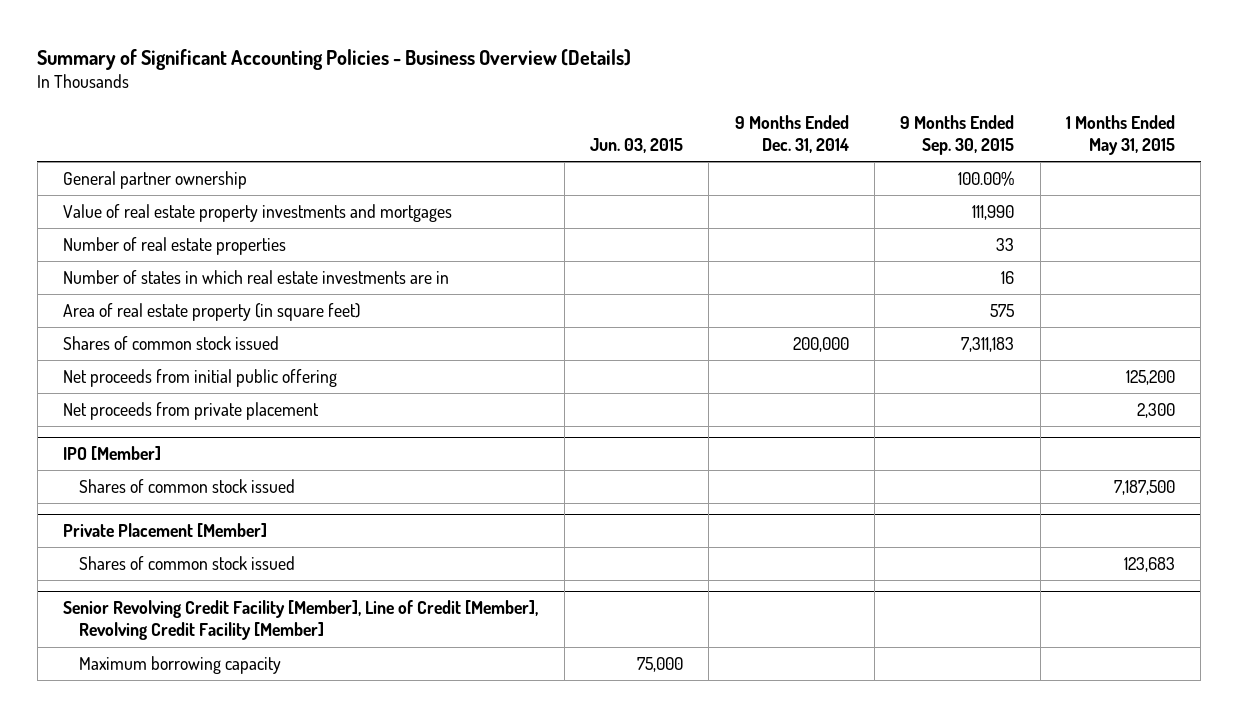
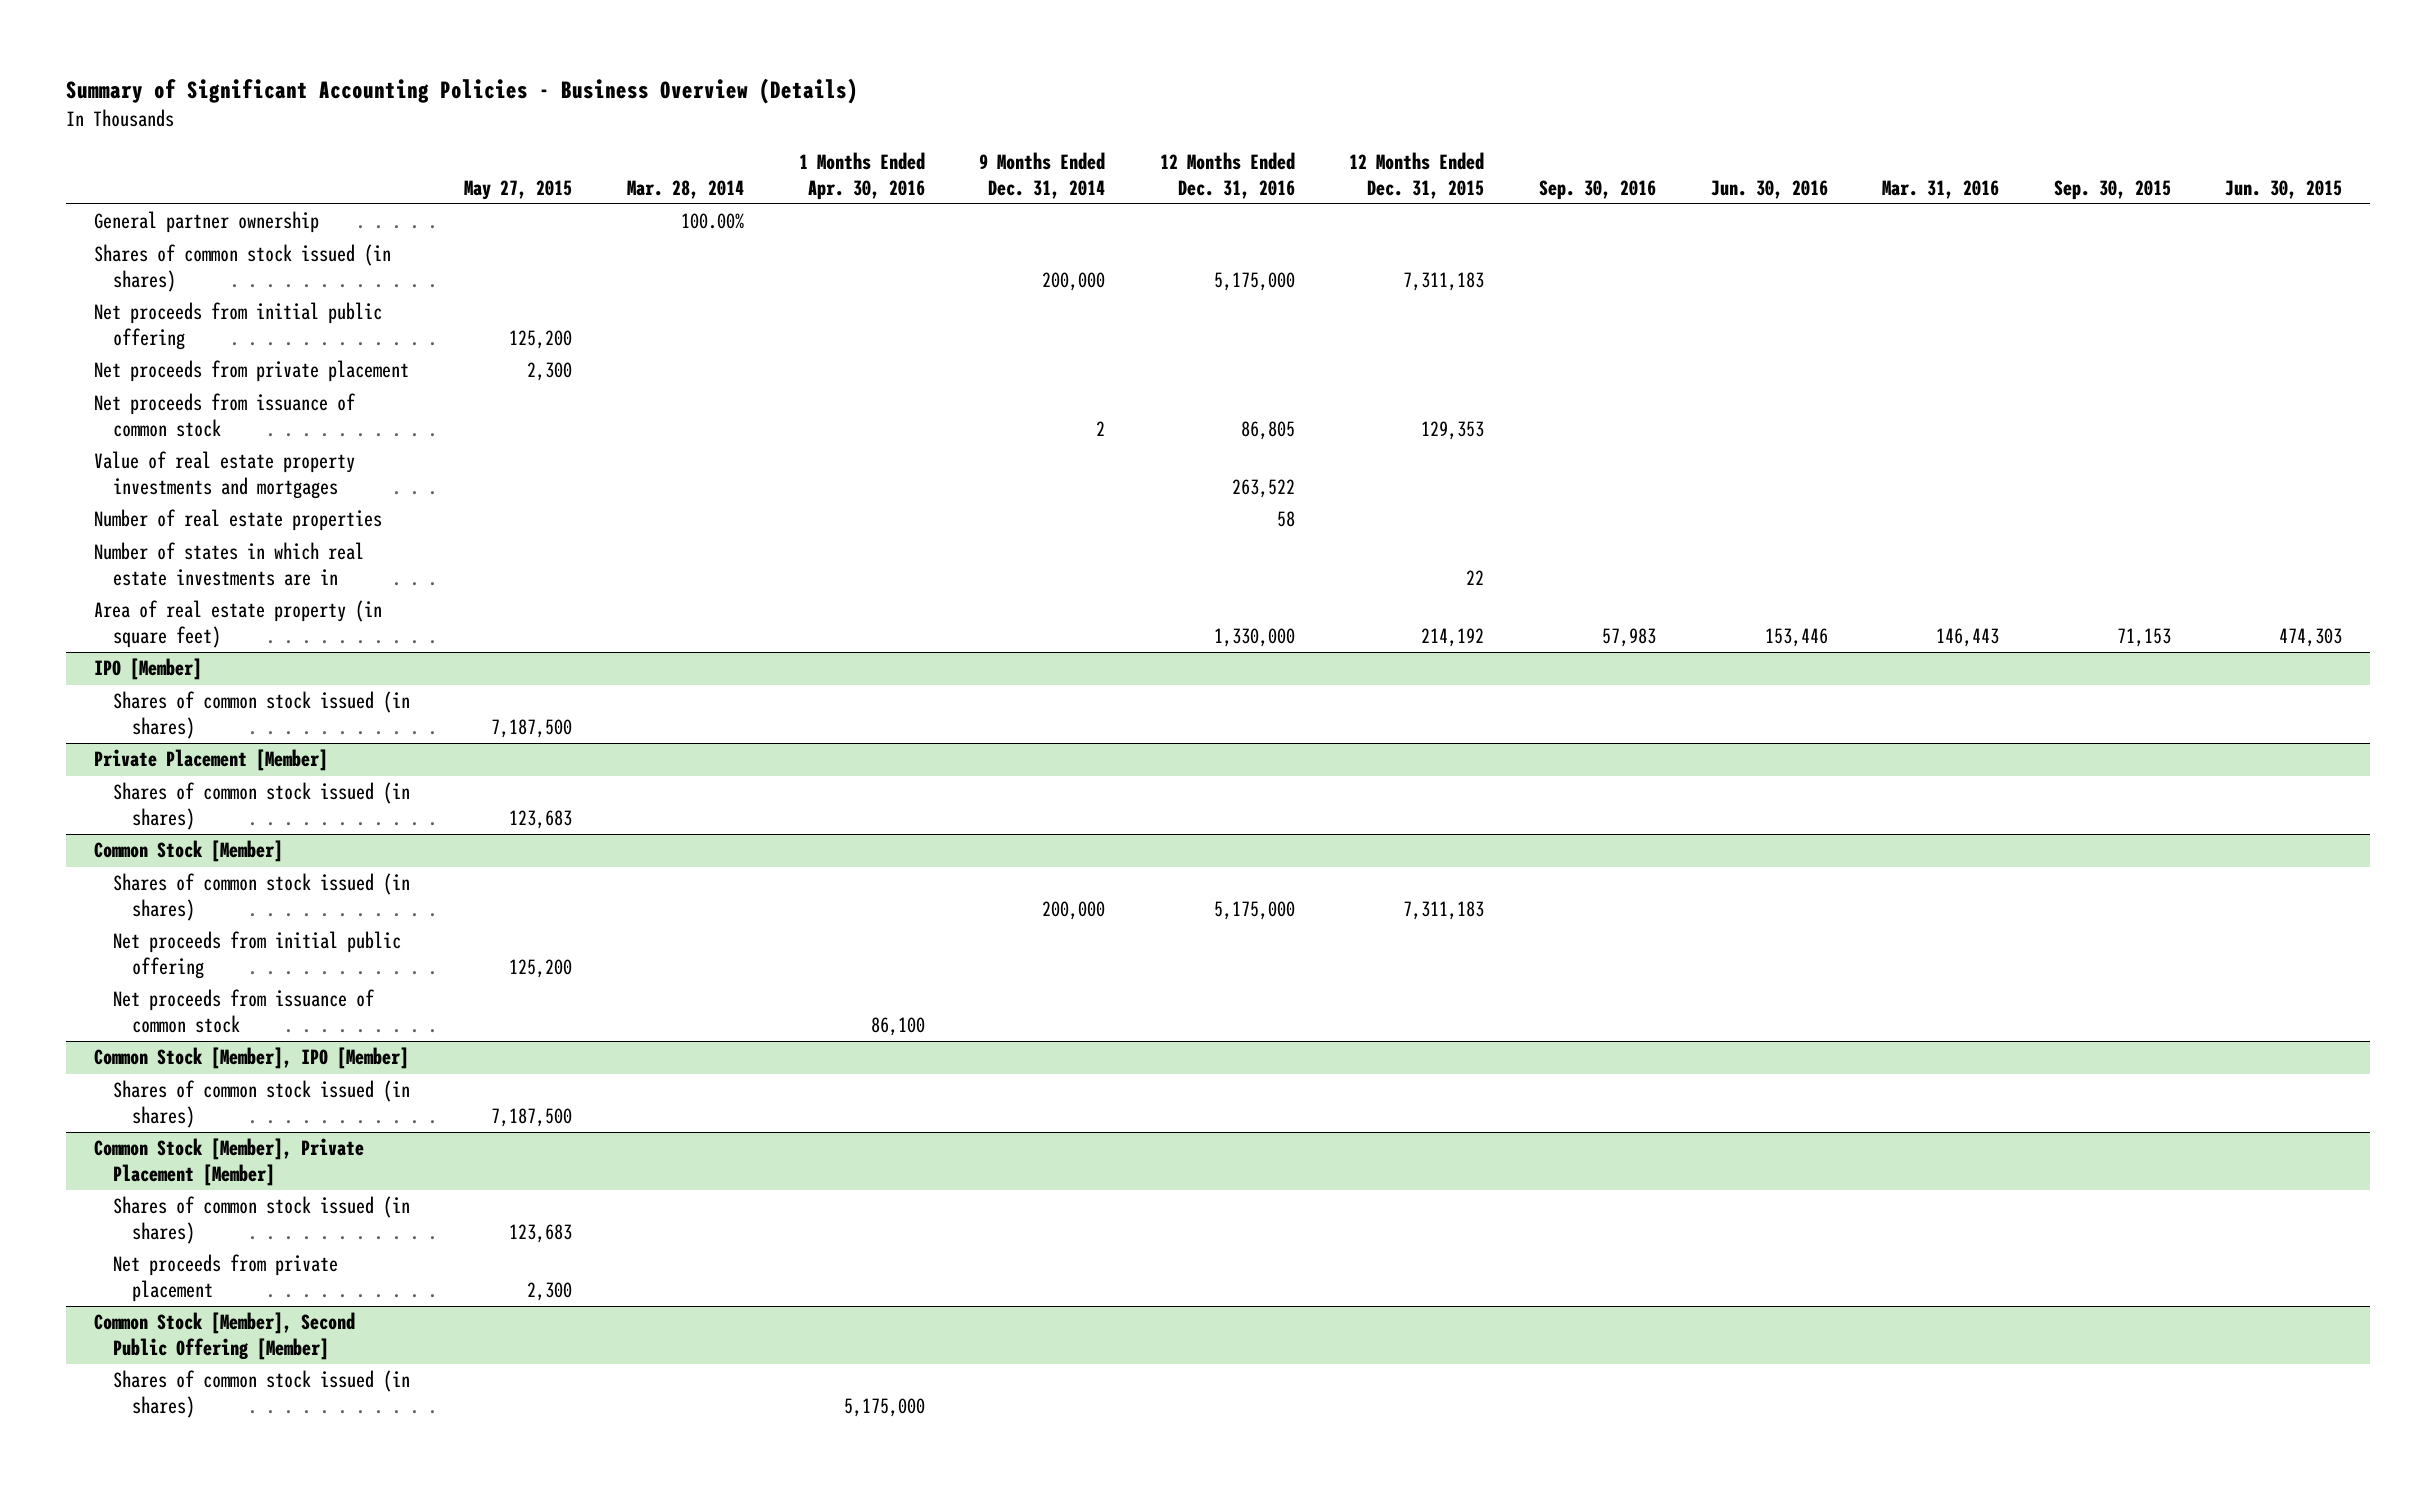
- | Jun. 03, 2015 | 9 Months Ended Dec. 31, 2014 | 9 Months Ended Sep. 30, 2015 | 1 Months Ended May 31, 2015
+ | May 27, 2015 | Mar. 28, 2014 | 1 Months Ended Apr. 30, 2016 | 9 Months Ended Dec. 31, 2014 | 12 Months Ended Dec. 31, 2016 | 12 Months Ended Dec. 31, 2015 | Sep. 30, 2016 | Jun. 30, 2016 | Mar. 31, 2016 | Sep. 30, 2015 | Jun. 30, 2015
+ Shares of common stock issued (in shares) | | | | 200,000 | 5,175,000 | 7,311,183 | | | | |
moved up: Net proceeds from initial public offering | 125,200 | | | | | | | | | |
moved up: Net proceeds from private placement | 2,300 | | | | | | | | | |
+ Net proceeds from issuance of common stock | | | | 2 | 86,805 | 129,353 | | | | |
- Shares of common stock issued | | 200,000 | 7,311,183 |
@ IPO [Member]
- Shares of common stock issued | | | | 7,187,500
+ Shares of common stock issued (in shares) | 7,187,500 | | | | | | | | | |
@ Private Placement [Member]
- Shares of common stock issued | | | | 123,683
- Senior Revolving Credit Facility [Member], Line of Credit [Member], Revolving Credit Facility [Member]
- Maximum borrowing capacity | 75,000 | | |
@ Private Placement [Member]
+ Shares of common stock issued (in shares) | 123,683 | | | | | | | | | |
+ Common Stock [Member]
+ Shares of common stock issued (in shares) | | | | 200,000 | 5,175,000 | 7,311,183 | | | | |
+ Net proceeds from initial public offering | 125,200 | | | | | | | | | |
+ Net proceeds from issuance of common stock | | | 86,100 | | | | | | | |
+ Common Stock [Member], IPO [Member]
+ Shares of common stock issued (in shares) | 7,187,500 | | | | | | | | | |
+ Common Stock [Member], Private Placement [Member]
+ Shares of common stock issued (in shares) | 123,683 | | | | | | | | | |
+ Net proceeds from private placement | 2,300 | | | | | | | | | |
+ Common Stock [Member], Second Public Offering [Member]
+ Shares of common stock issued (in shares) | | | 5,175,000 | | | | | | | |

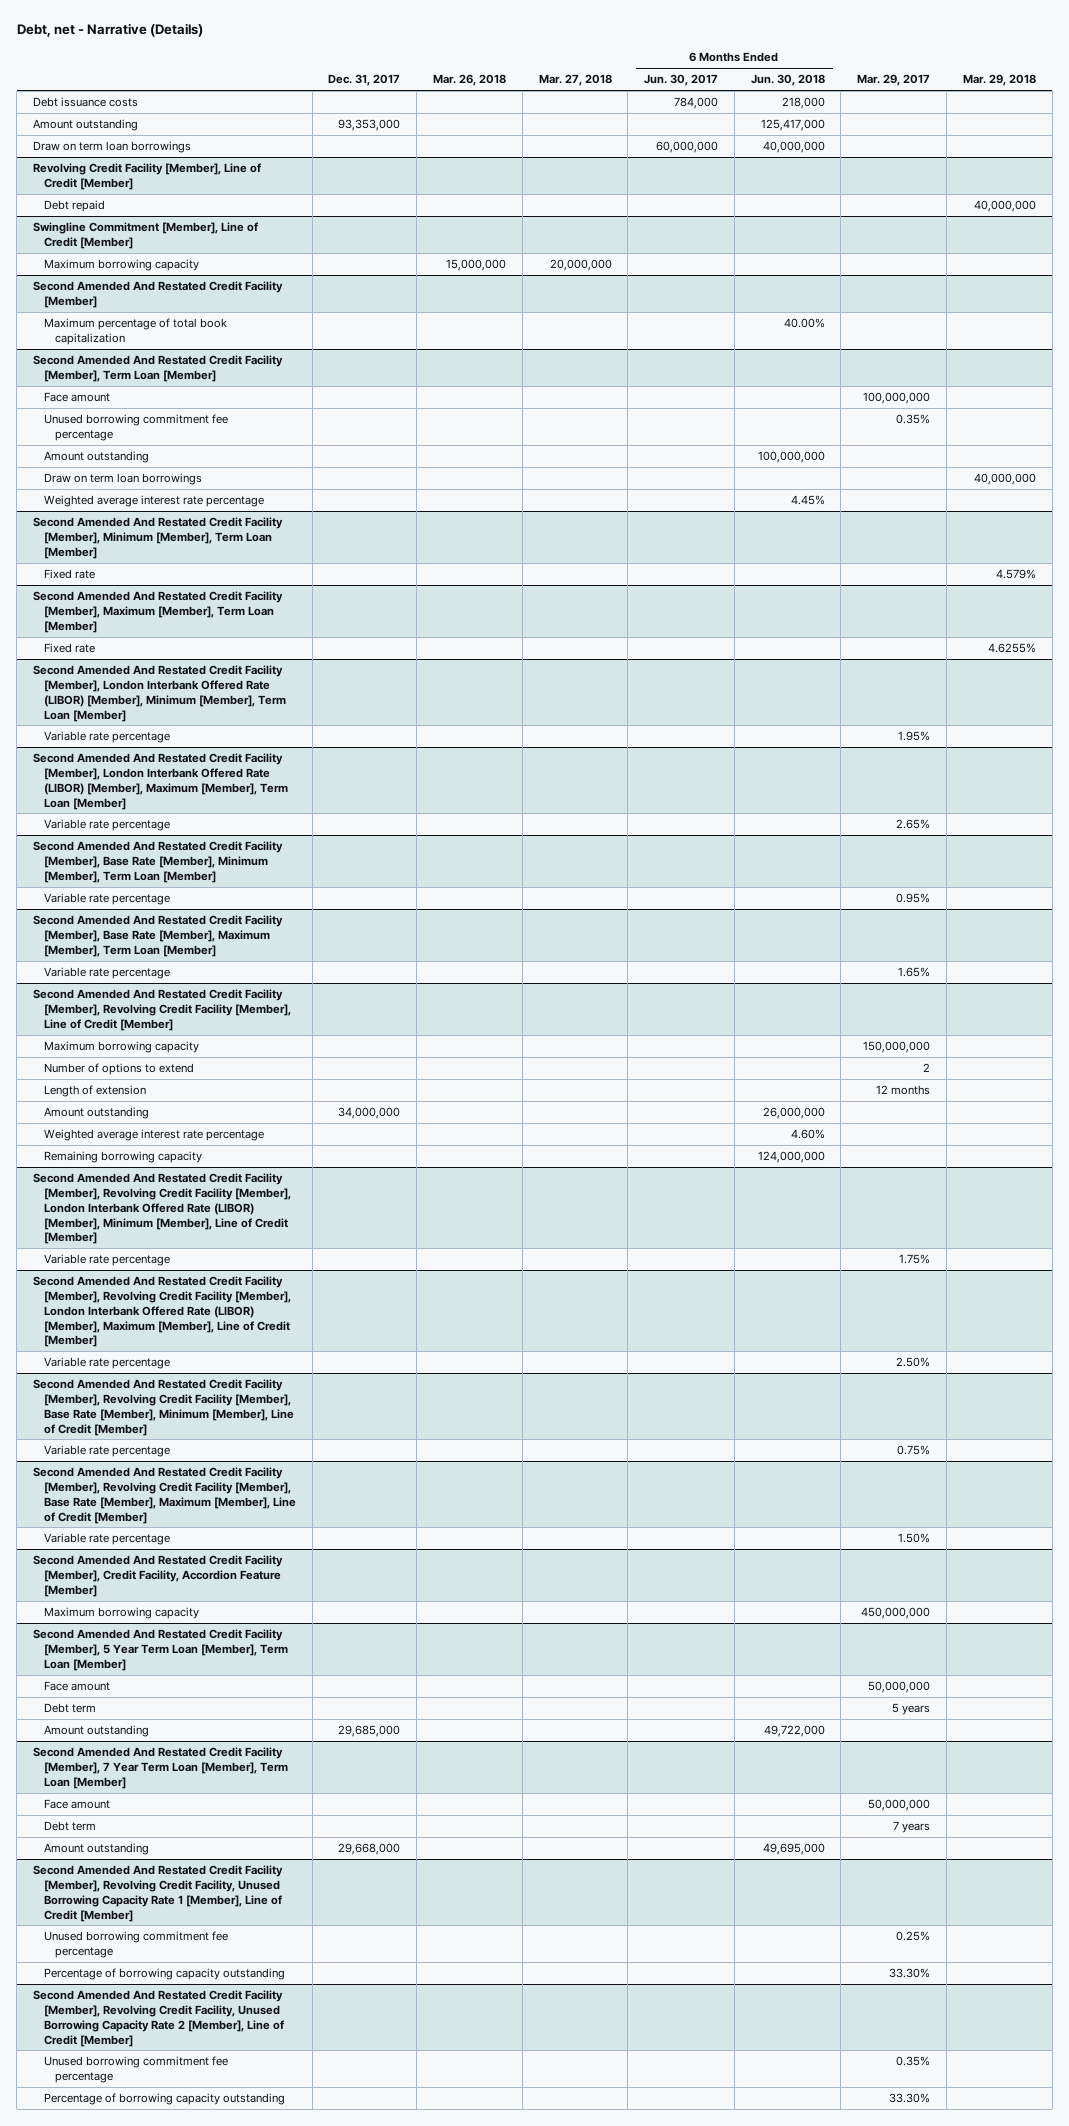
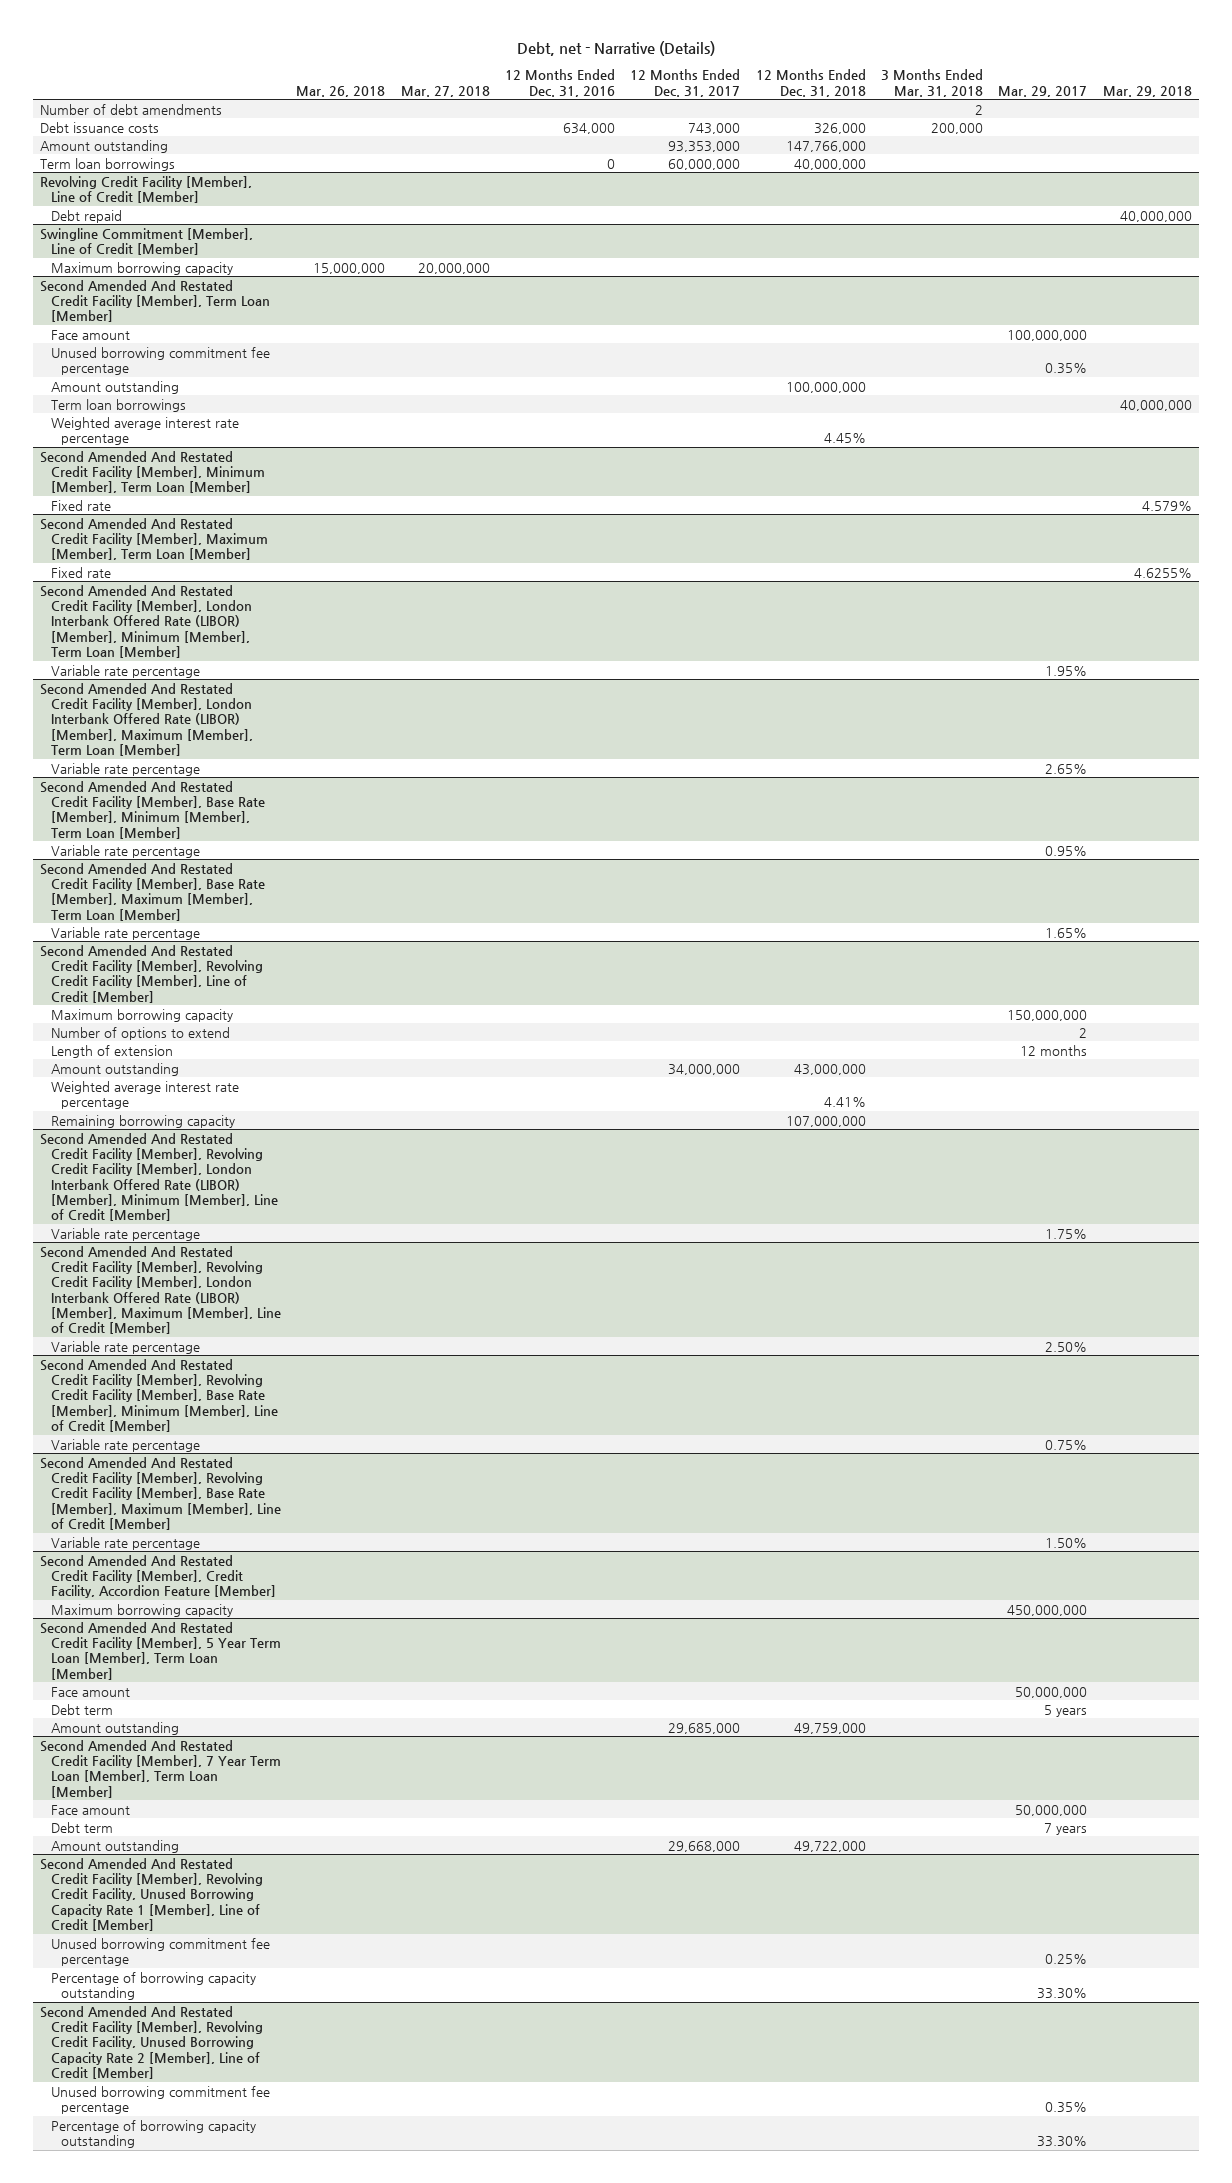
- | Dec. 31, 2017 | Mar. 26, 2018 | Mar. 27, 2018 | 6 Months Ended Jun. 30, 2017 | 6 Months Ended Jun. 30, 2018 | Mar. 29, 2017 | Mar. 29, 2018
+ | Mar. 26, 2018 | Mar. 27, 2018 | 12 Months Ended Dec. 31, 2016 | 12 Months Ended Dec. 31, 2017 | 12 Months Ended Dec. 31, 2018 | 3 Months Ended Mar. 31, 2018 | Mar. 29, 2017 | Mar. 29, 2018
+ Number of debt amendments | | | | | | 2 | |
- Draw on term loan borrowings | | | | 60,000,000 | 40,000,000 | |
+ Term loan borrowings | | | 0 | 60,000,000 | 40,000,000 | | |
- Second Amended And Restated Credit Facility [Member]
- Maximum percentage of total book capitalization | | | | | 40.00% | |
@ Second Amended And Restated Credit Facility [Member], Term Loan [Member]
- Draw on term loan borrowings | | | | | | | 40,000,000
+ Term loan borrowings | | | | | | | | 40,000,000

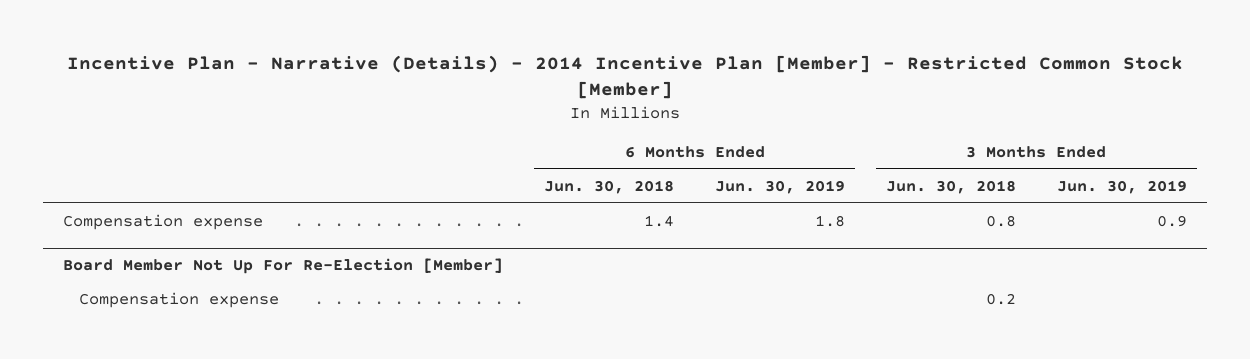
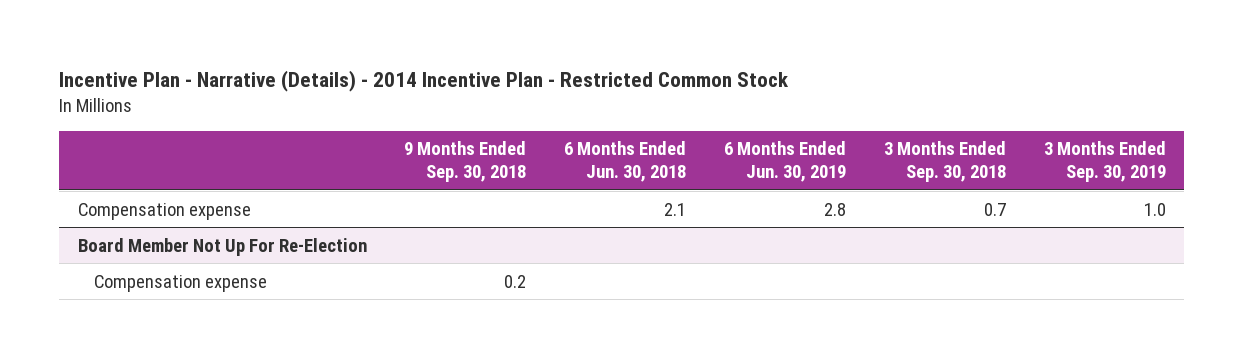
- Incentive Plan - Narrative (Details) - 2014 Incentive Plan [Member] - Restricted Common Stock [Member]
+ Incentive Plan - Narrative (Details) - 2014 Incentive Plan - Restricted Common Stock
- | 6 Months Ended Jun. 30, 2018 | 6 Months Ended Jun. 30, 2019 | 3 Months Ended Jun. 30, 2018 | 3 Months Ended Jun. 30, 2019
+ | 9 Months Ended Sep. 30, 2018 | 6 Months Ended Jun. 30, 2018 | 6 Months Ended Jun. 30, 2019 | 3 Months Ended Sep. 30, 2018 | 3 Months Ended Sep. 30, 2019
- Compensation expense | 1.4 | 1.8 | 0.8 | 0.9
- Board Member Not Up For Re-Election [Member]
+ Compensation expense | | 2.1 | 2.8 | 0.7 | 1.0
+ Board Member Not Up For Re-Election

